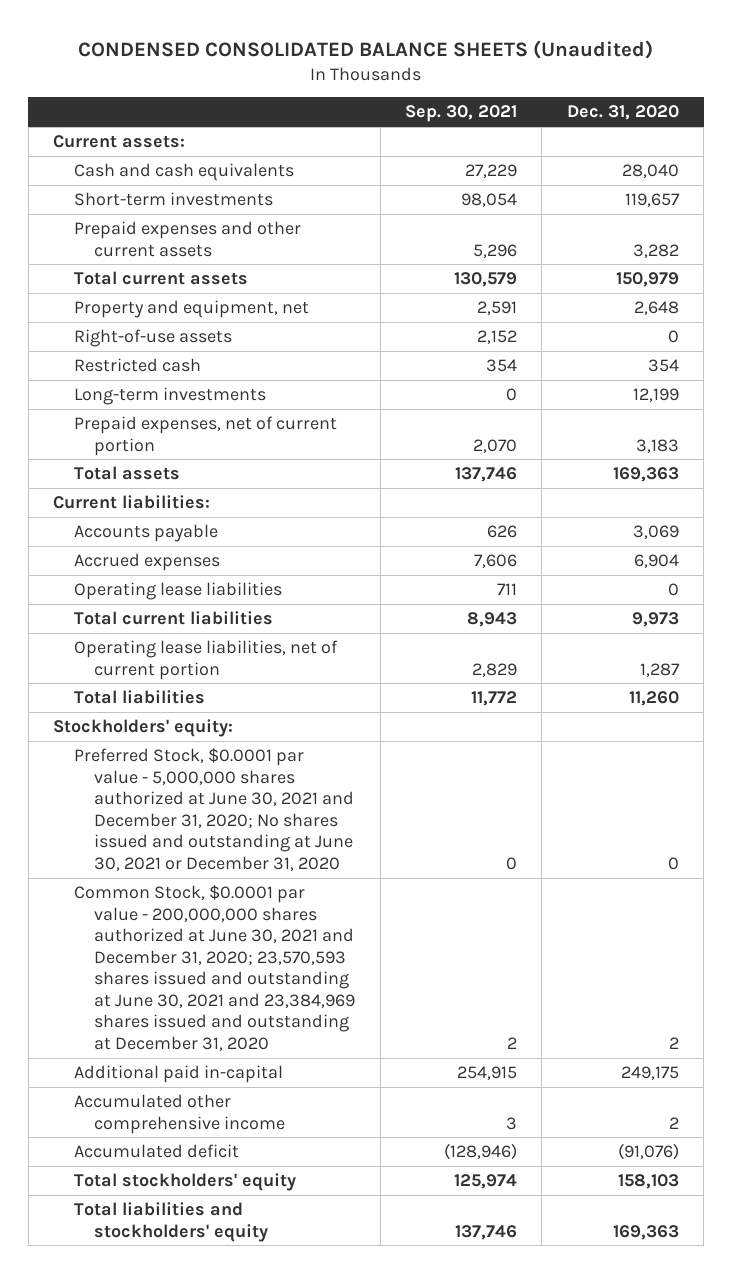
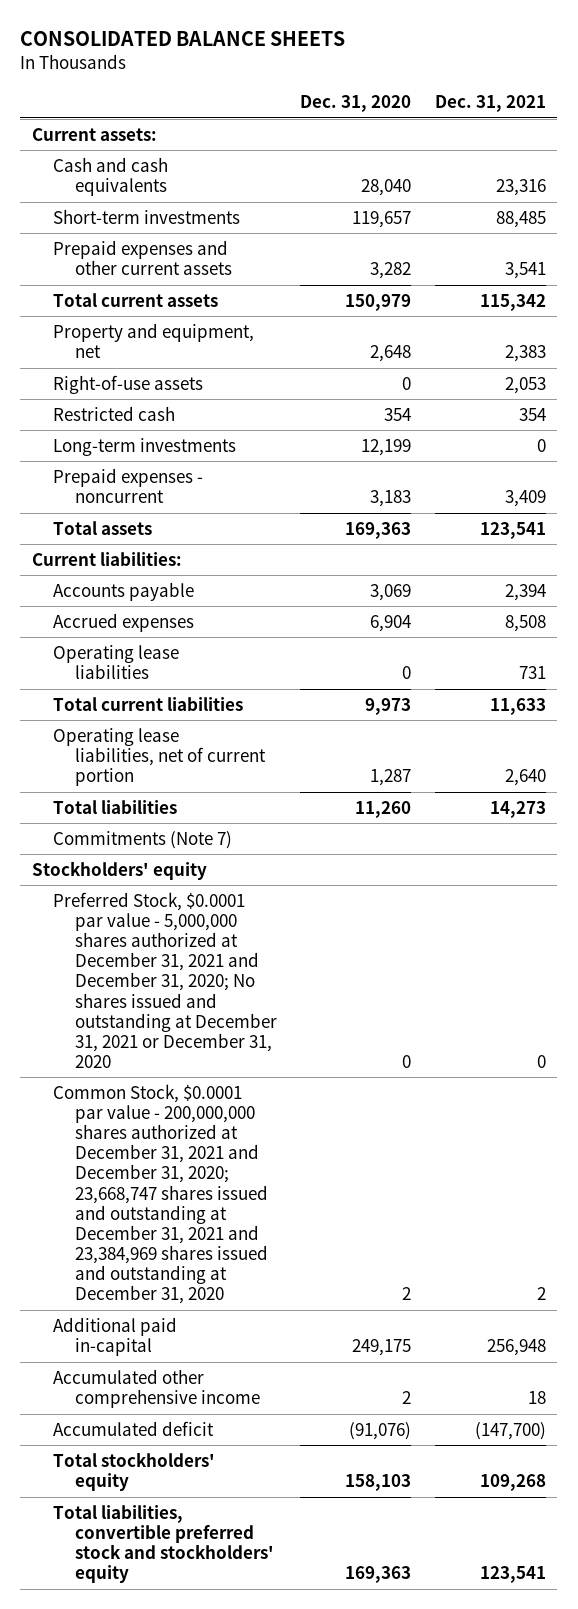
- CONDENSED CONSOLIDATED BALANCE SHEETS (Unaudited)
+ CONSOLIDATED BALANCE SHEETS
- | Sep. 30, 2021 | Dec. 31, 2020
+ | Dec. 31, 2020 | Dec. 31, 2021
- Prepaid expenses, net of current portion | 2,070 | 3,183
+ Prepaid expenses - noncurrent | 3,183 | 3,409
- Stockholders' equity:
- Preferred Stock, $0.0001 par value - 5,000,000 shares authorized at June 30, 2021 and December 31, 2020; No shares issued and outstanding at June 30, 2021 or December 31, 2020 | 0 | 0
- Common Stock, $0.0001 par value - 200,000,000 shares authorized at June 30, 2021 and December 31, 2020; 23,570,593 shares issued and outstanding at June 30, 2021 and 23,384,969 shares issued and outstanding at December 31, 2020 | 2 | 2
+ Commitments (Note 7)
+ Stockholders' equity
+ Preferred Stock, $0.0001 par value - 5,000,000 shares authorized at December 31, 2021 and December 31, 2020; No shares issued and outstanding at December 31, 2021 or December 31, 2020 | 0 | 0
+ Common Stock, $0.0001 par value - 200,000,000 shares authorized at December 31, 2021 and December 31, 2020; 23,668,747 shares issued and outstanding at December 31, 2021 and 23,384,969 shares issued and outstanding at December 31, 2020 | 2 | 2
- Total liabilities and stockholders' equity | 137,746 | 169,363
+ Total liabilities, convertible preferred stock and stockholders' equity | 169,363 | 123,541

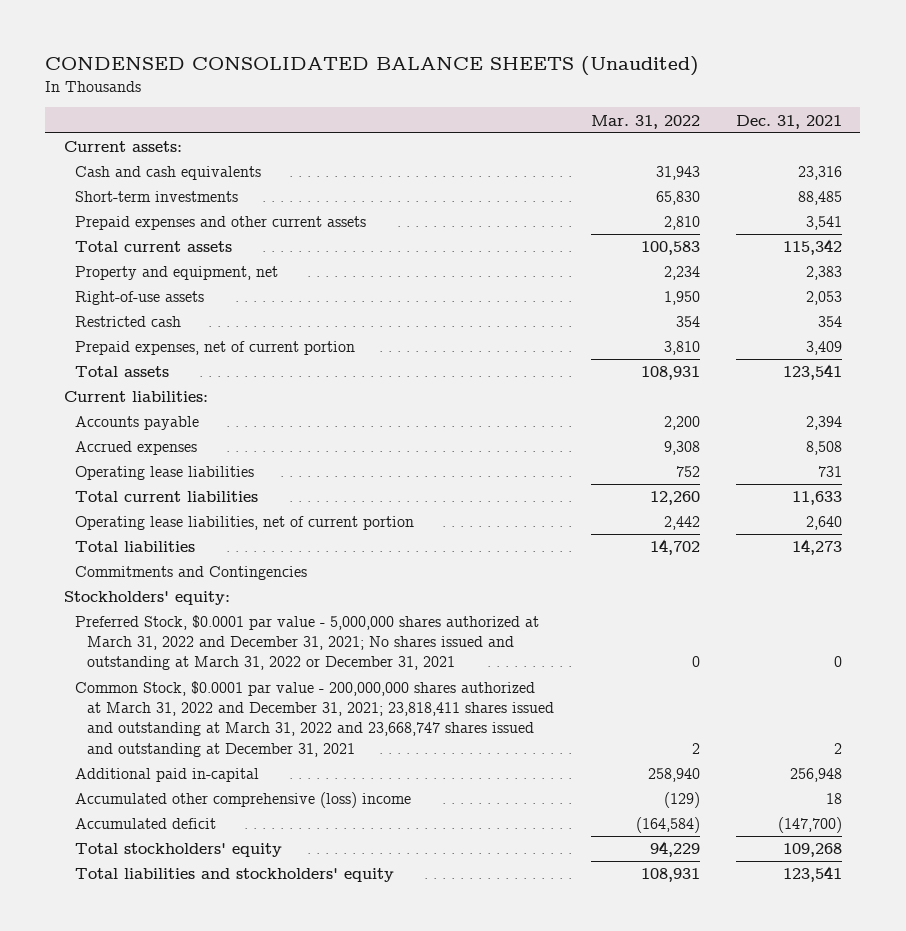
- CONSOLIDATED BALANCE SHEETS
+ CONDENSED CONSOLIDATED BALANCE SHEETS (Unaudited)
- | Dec. 31, 2020 | Dec. 31, 2021
+ | Mar. 31, 2022 | Dec. 31, 2021
- Long-term investments | 12,199 | 0
- Prepaid expenses - noncurrent | 3,183 | 3,409
+ Prepaid expenses, net of current portion | 3,810 | 3,409
- Commitments (Note 7)
- Stockholders' equity
- Preferred Stock, $0.0001 par value - 5,000,000 shares authorized at December 31, 2021 and December 31, 2020; No shares issued and outstanding at December 31, 2021 or December 31, 2020 | 0 | 0
- Common Stock, $0.0001 par value - 200,000,000 shares authorized at December 31, 2021 and December 31, 2020; 23,668,747 shares issued and outstanding at December 31, 2021 and 23,384,969 shares issued and outstanding at December 31, 2020 | 2 | 2
+ Commitments and Contingencies
+ Stockholders' equity:
+ Preferred Stock, $0.0001 par value - 5,000,000 shares authorized at March 31, 2022 and December 31, 2021; No shares issued and outstanding at March 31, 2022 or December 31, 2021 | 0 | 0
+ Common Stock, $0.0001 par value - 200,000,000 shares authorized at March 31, 2022 and December 31, 2021; 23,818,411 shares issued and outstanding at March 31, 2022 and 23,668,747 shares issued and outstanding at December 31, 2021 | 2 | 2
- Accumulated other comprehensive income | 2 | 18
+ Accumulated other comprehensive (loss) income | (129) | 18
- Total liabilities, convertible preferred stock and stockholders' equity | 169,363 | 123,541
+ Total liabilities and stockholders' equity | 108,931 | 123,541

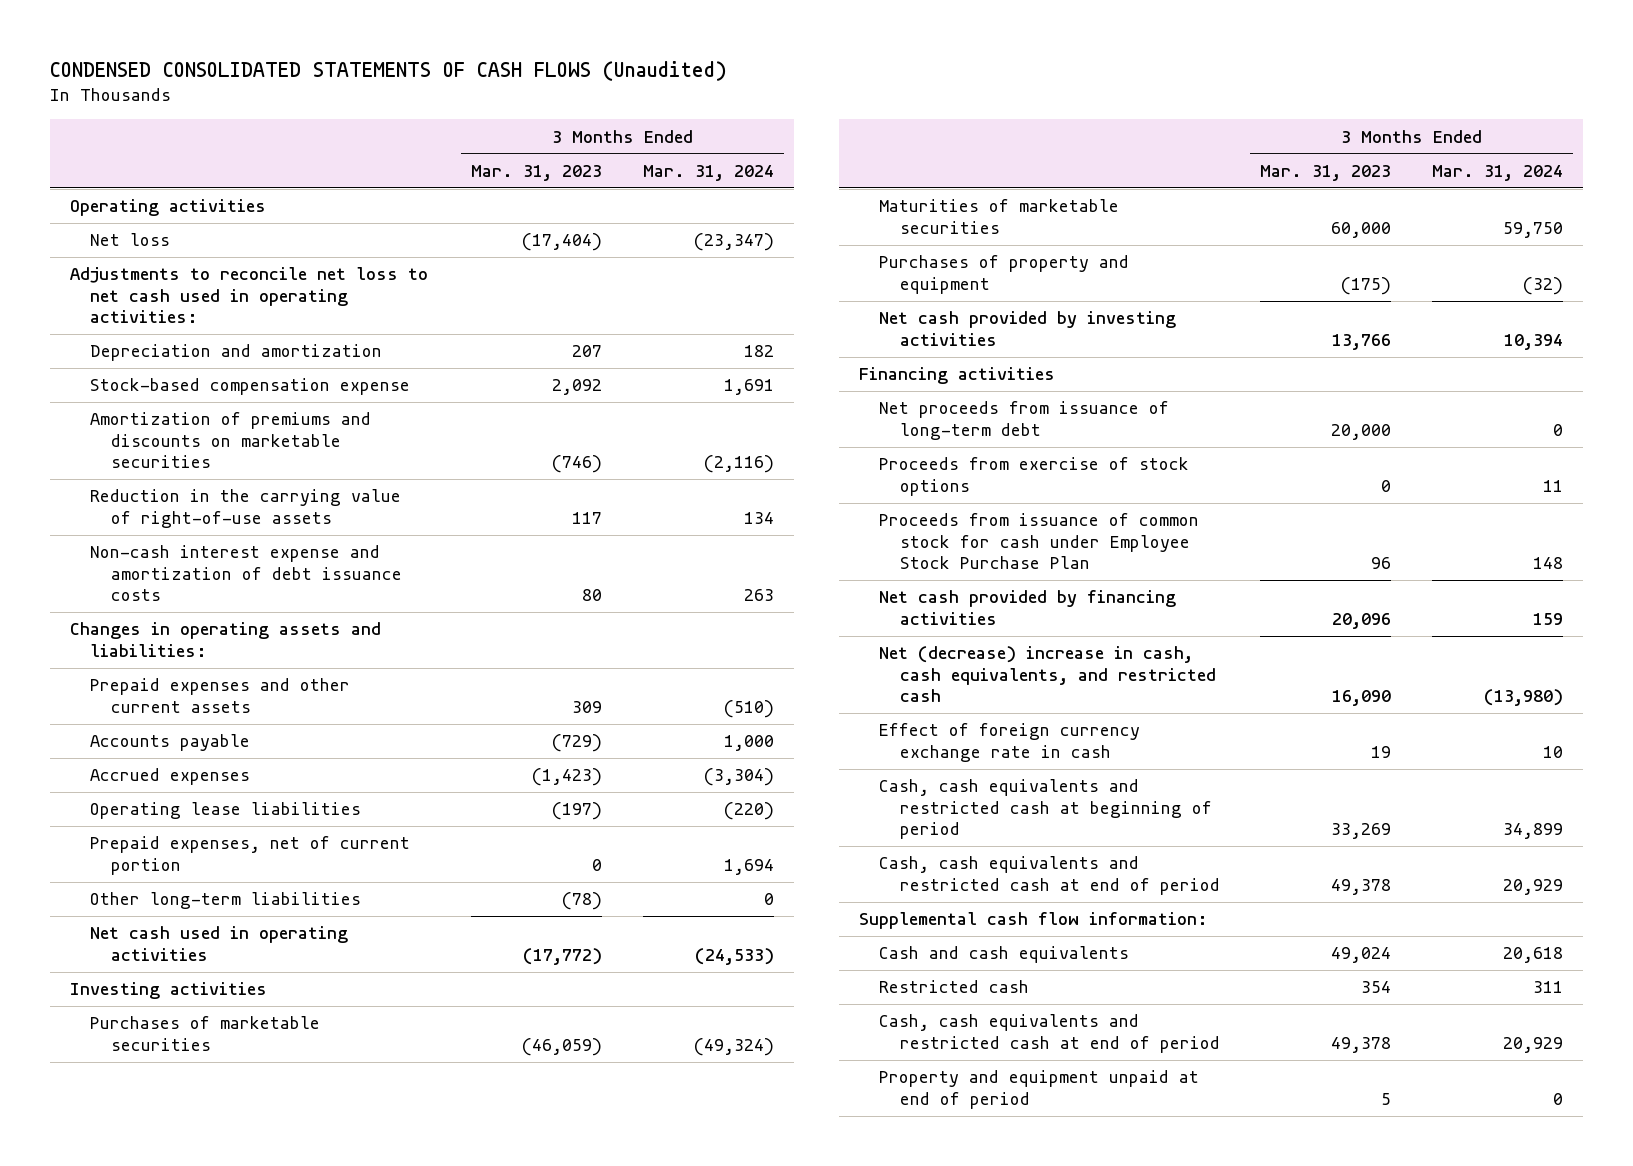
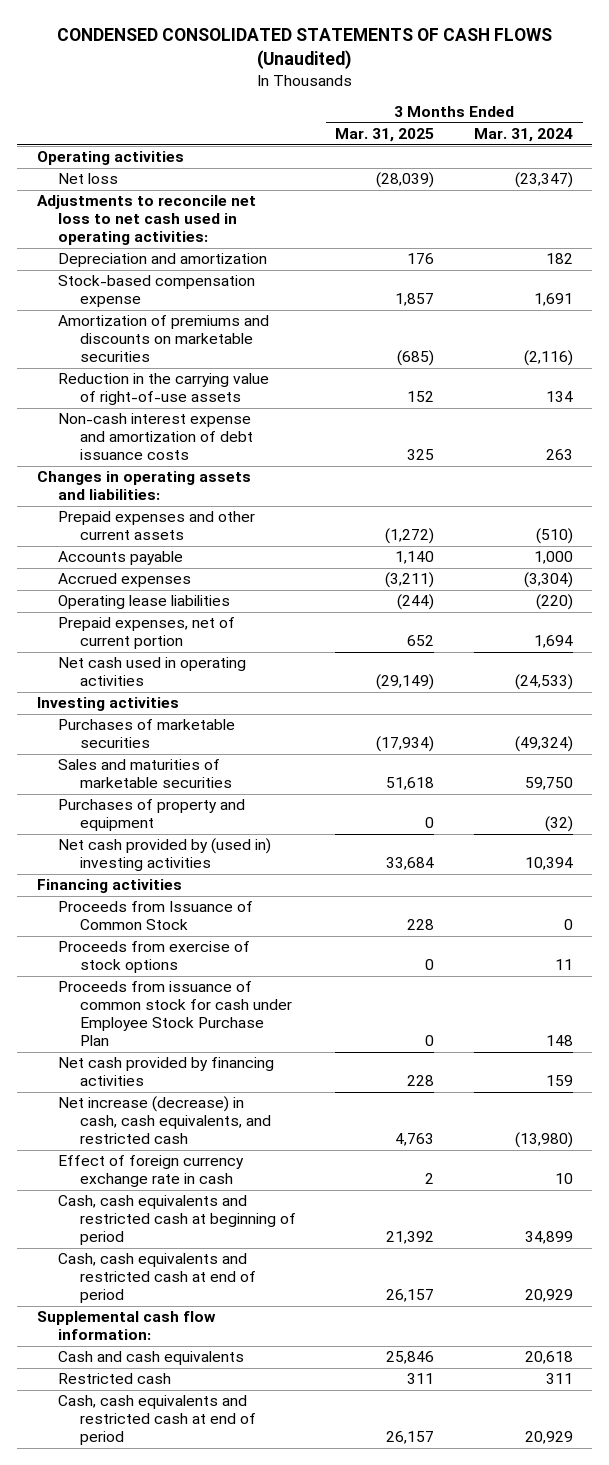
- | 3 Months Ended Mar. 31, 2023 | 3 Months Ended Mar. 31, 2024
+ | 3 Months Ended Mar. 31, 2025 | 3 Months Ended Mar. 31, 2024
- Other long-term liabilities | (78) | 0
- Maturities of marketable securities | 60,000 | 59,750
+ Sales and maturities of marketable securities | 51,618 | 59,750
- Net cash provided by investing activities | 13,766 | 10,394
+ Net cash provided by (used in) investing activities | 33,684 | 10,394
- Net proceeds from issuance of long-term debt | 20,000 | 0
+ Proceeds from Issuance of Common Stock | 228 | 0
- Net (decrease) increase in cash, cash equivalents, and restricted cash | 16,090 | (13,980)
+ Net increase (decrease) in cash, cash equivalents, and restricted cash | 4,763 | (13,980)
- Property and equipment unpaid at end of period | 5 | 0

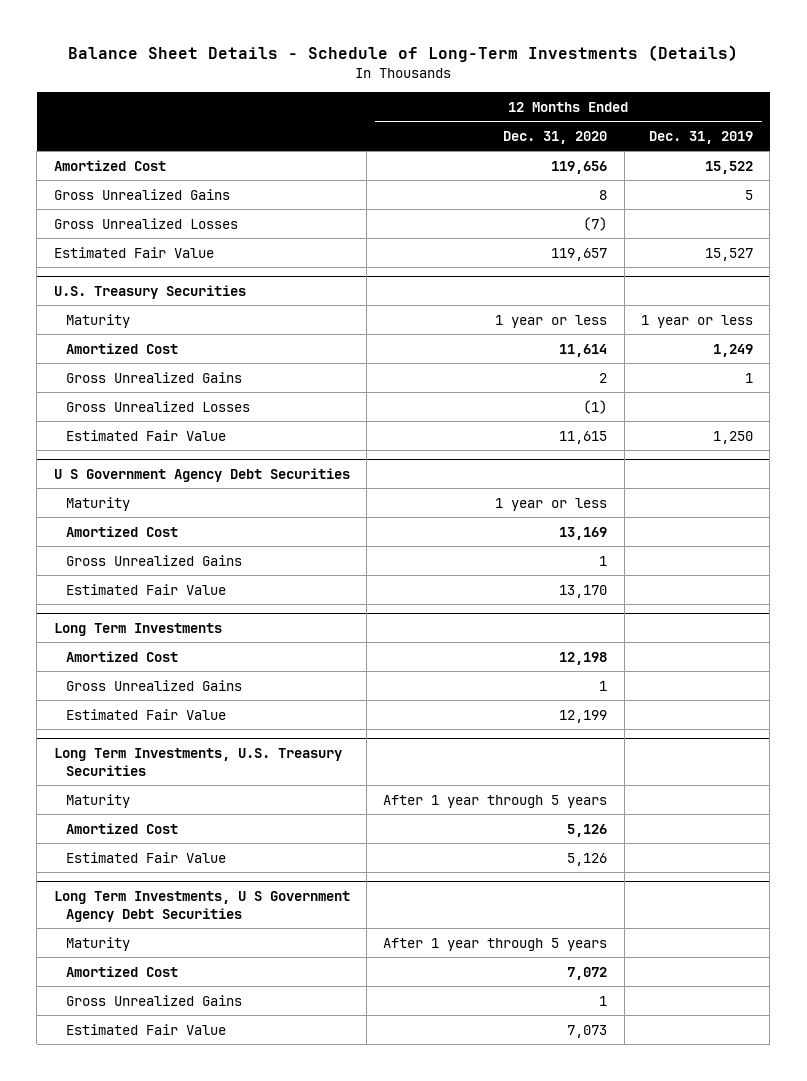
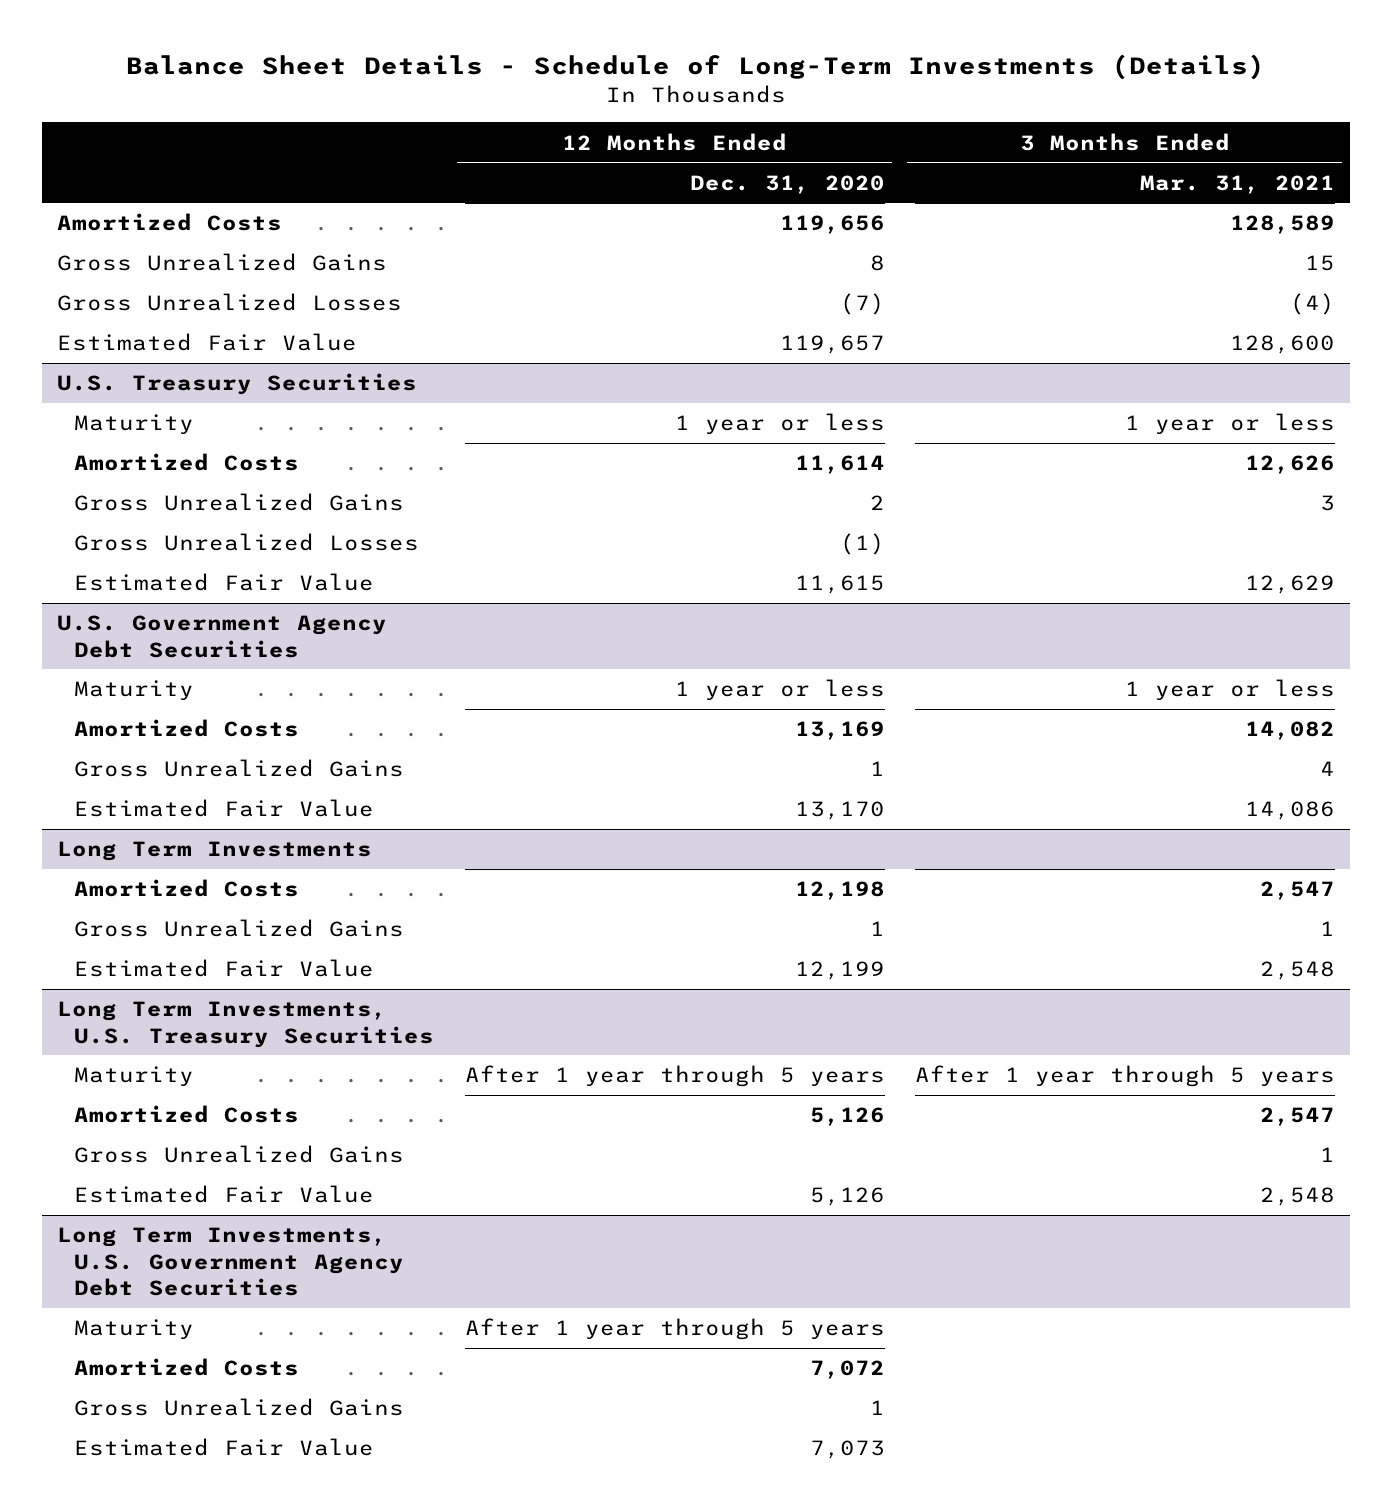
- | 12 Months Ended Dec. 31, 2020 | 12 Months Ended Dec. 31, 2019
+ | 12 Months Ended Dec. 31, 2020 | 3 Months Ended Mar. 31, 2021
- Amortized Cost | 119,656 | 15,522
+ Amortized Costs | 119,656 | 128,589
@ U.S. Treasury Securities
- Amortized Cost | 11,614 | 1,249
+ Amortized Costs | 11,614 | 12,626
- U S Government Agency Debt Securities
+ U.S. Government Agency Debt Securities
- Amortized Cost | 13,169 |
+ Amortized Costs | 13,169 | 14,082
@ Long Term Investments
- Amortized Cost | 12,198 |
+ Amortized Costs | 12,198 | 2,547
@ Long Term Investments, U.S. Treasury Securities
- Amortized Cost | 5,126 |
+ Amortized Costs | 5,126 | 2,547
+ Gross Unrealized Gains | | 1
- Long Term Investments, U S Government Agency Debt Securities
+ Long Term Investments, U.S. Government Agency Debt Securities
- Amortized Cost | 7,072 |
+ Amortized Costs | 7,072 |

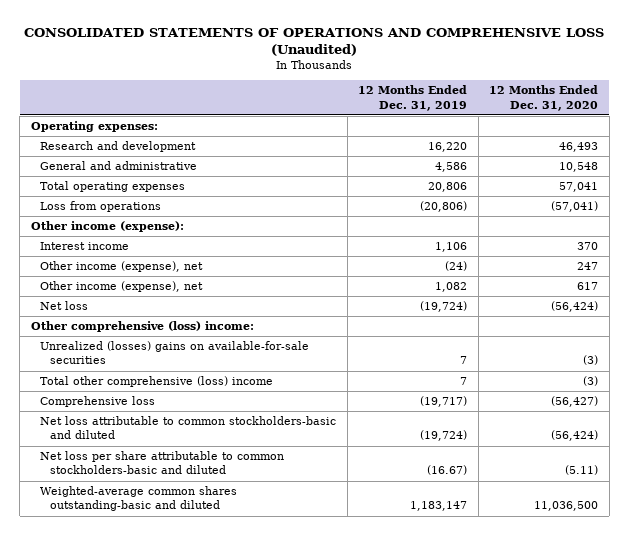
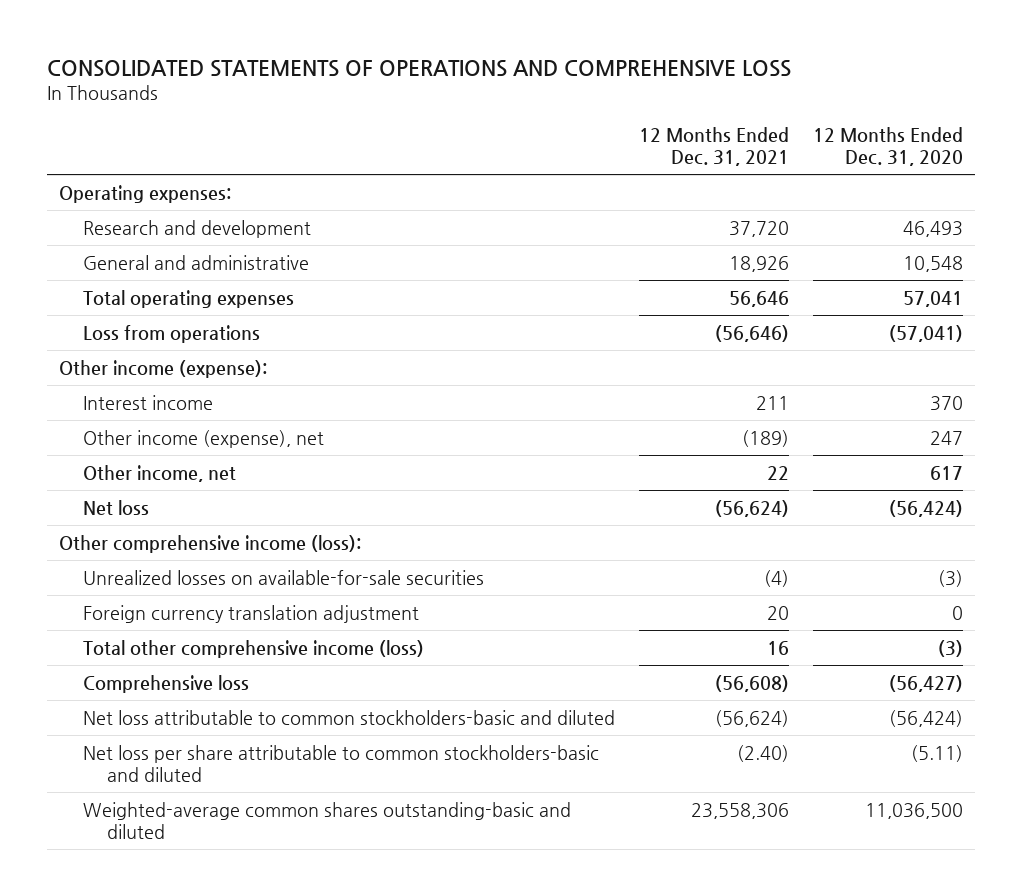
- CONSOLIDATED STATEMENTS OF OPERATIONS AND COMPREHENSIVE LOSS (Unaudited)
+ CONSOLIDATED STATEMENTS OF OPERATIONS AND COMPREHENSIVE LOSS
- | 12 Months Ended Dec. 31, 2019 | 12 Months Ended Dec. 31, 2020
+ | 12 Months Ended Dec. 31, 2021 | 12 Months Ended Dec. 31, 2020
- Other income (expense), net | 1,082 | 617
+ Other income, net | 22 | 617
- Other comprehensive (loss) income:
- Unrealized (losses) gains on available-for-sale securities | 7 | (3)
- Total other comprehensive (loss) income | 7 | (3)
+ Other comprehensive income (loss):
+ Unrealized losses on available-for-sale securities | (4) | (3)
+ Foreign currency translation adjustment | 20 | 0
+ Total other comprehensive income (loss) | 16 | (3)

